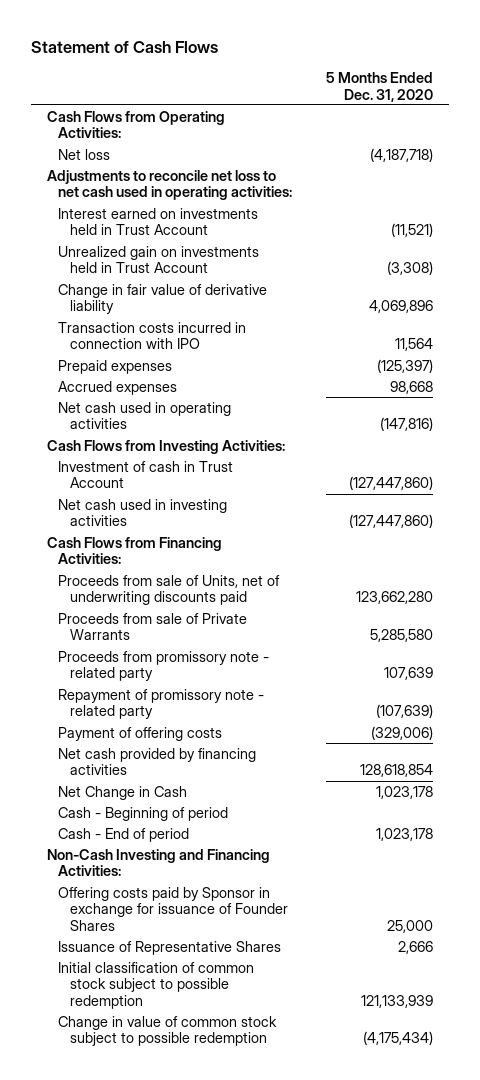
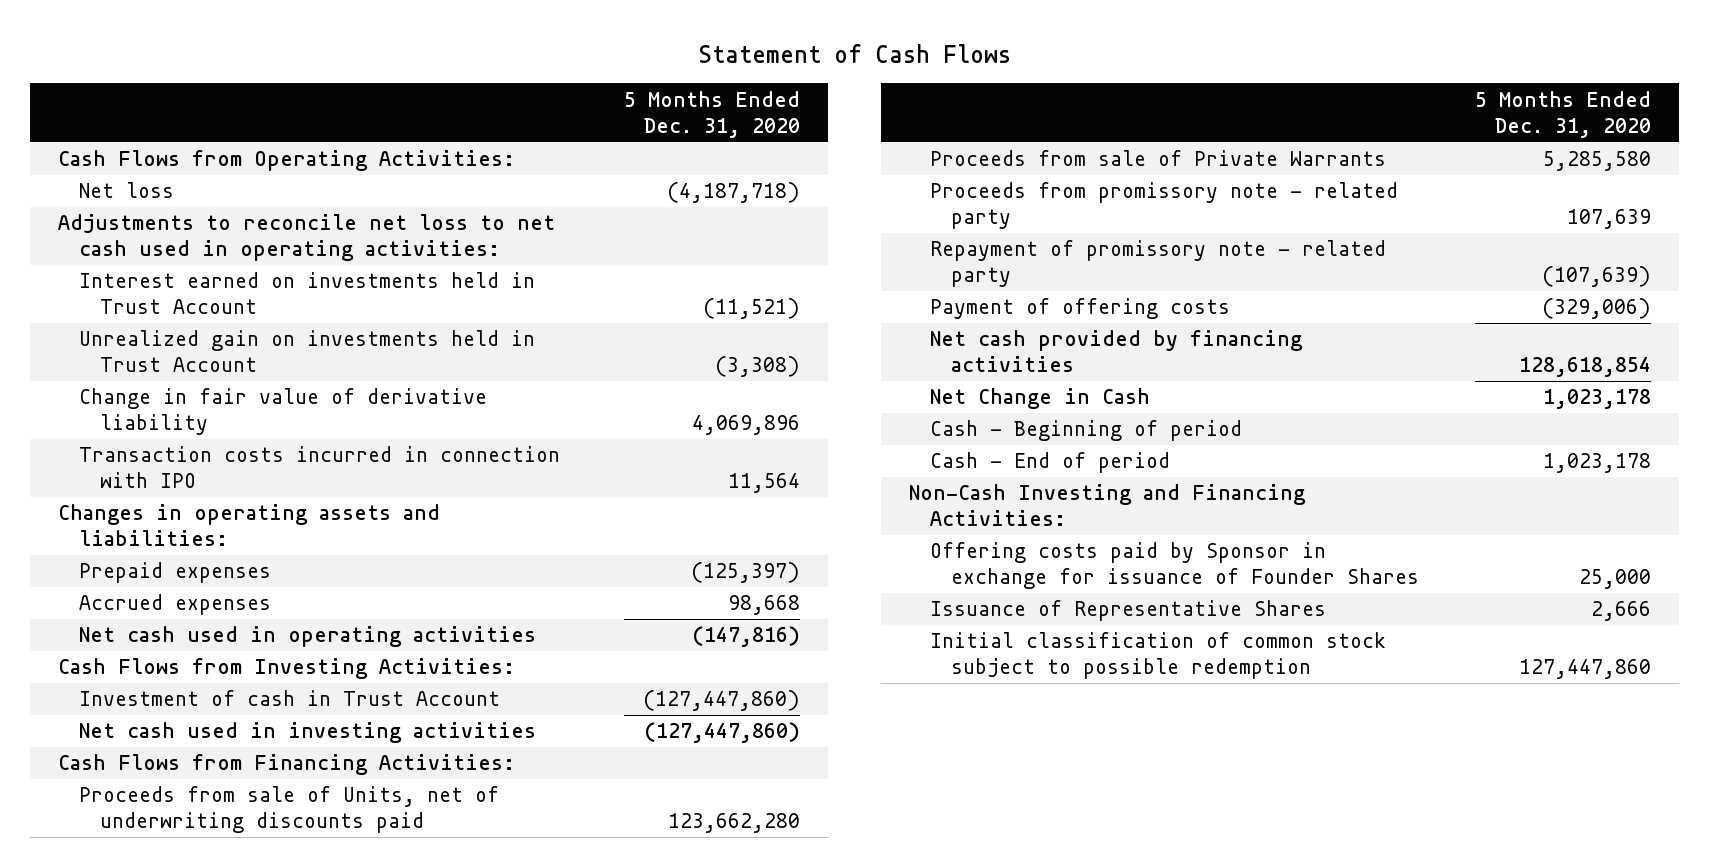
+ Changes in operating assets and liabilities:
- Initial classification of common stock subject to possible redemption | 121,133,939
- Change in value of common stock subject to possible redemption | (4,175,434)
+ Initial classification of common stock subject to possible redemption | 127,447,860

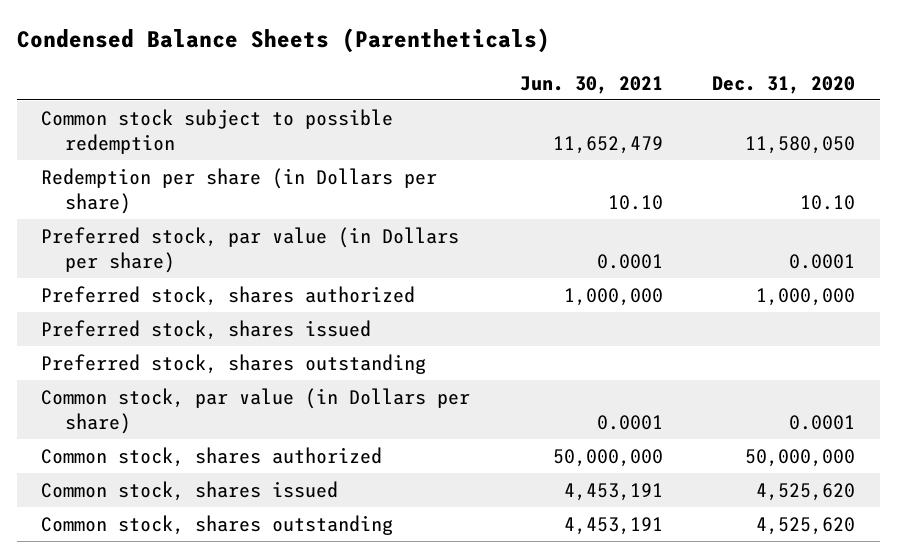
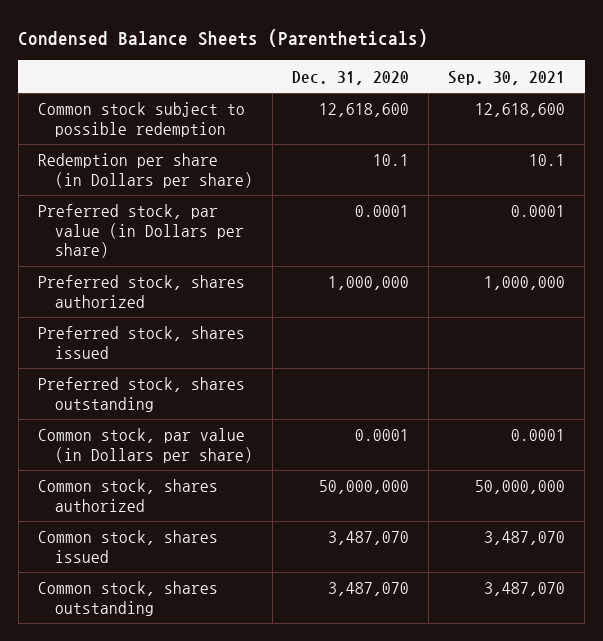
- | Jun. 30, 2021 | Dec. 31, 2020
+ | Dec. 31, 2020 | Sep. 30, 2021
- Common stock subject to possible redemption | 11,652,479 | 11,580,050
- Redemption per share (in Dollars per share) | 10.10 | 10.10
+ Common stock subject to possible redemption | 12,618,600 | 12,618,600
+ Redemption per share (in Dollars per share) | 10.1 | 10.1
- Common stock, shares issued | 4,453,191 | 4,525,620
- Common stock, shares outstanding | 4,453,191 | 4,525,620
+ Common stock, shares issued | 3,487,070 | 3,487,070
+ Common stock, shares outstanding | 3,487,070 | 3,487,070

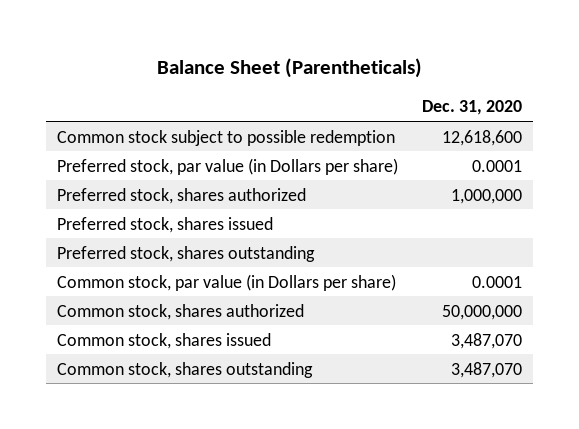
- Condensed Balance Sheets (Parentheticals)
+ Balance Sheet (Parentheticals)
- | Dec. 31, 2020 | Sep. 30, 2021
+ | Dec. 31, 2020
- Redemption per share (in Dollars per share) | 10.1 | 10.1

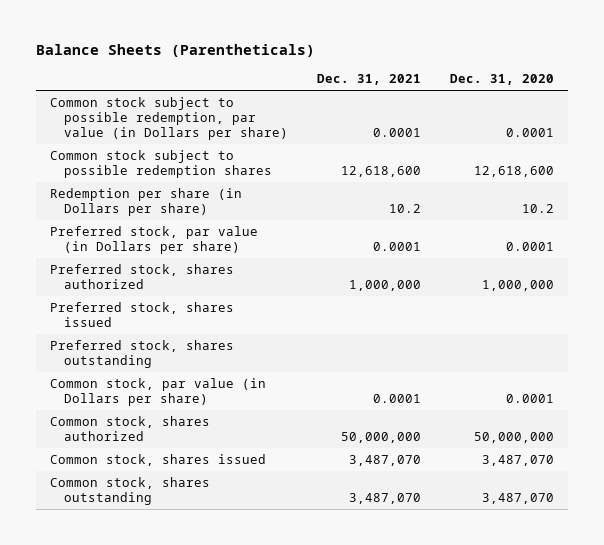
- Balance Sheet (Parentheticals)
+ Balance Sheets (Parentheticals)
- | Dec. 31, 2020
+ | Dec. 31, 2021 | Dec. 31, 2020
- Common stock subject to possible redemption | 12,618,600
+ Common stock subject to possible redemption, par value (in Dollars per share) | 0.0001 | 0.0001
+ Common stock subject to possible redemption shares | 12,618,600 | 12,618,600
+ Redemption per share (in Dollars per share) | 10.2 | 10.2

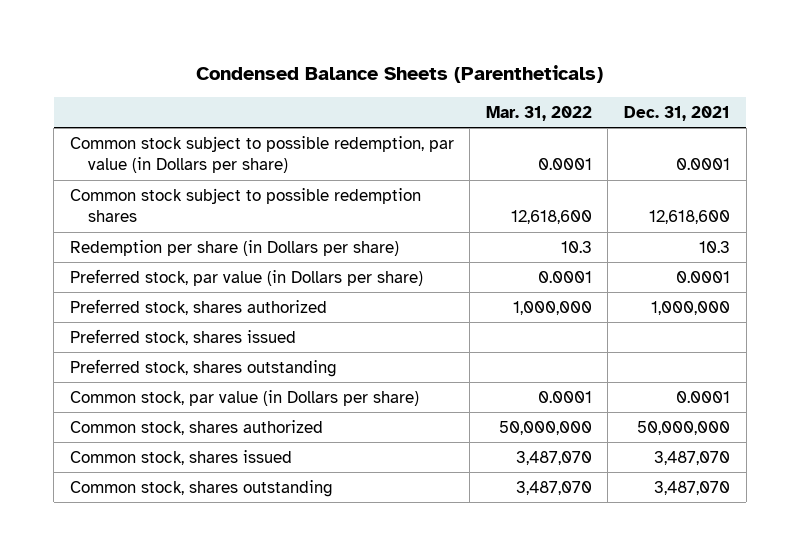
- Balance Sheets (Parentheticals)
+ Condensed Balance Sheets (Parentheticals)
- | Dec. 31, 2021 | Dec. 31, 2020
+ | Mar. 31, 2022 | Dec. 31, 2021
- Redemption per share (in Dollars per share) | 10.2 | 10.2
+ Redemption per share (in Dollars per share) | 10.3 | 10.3

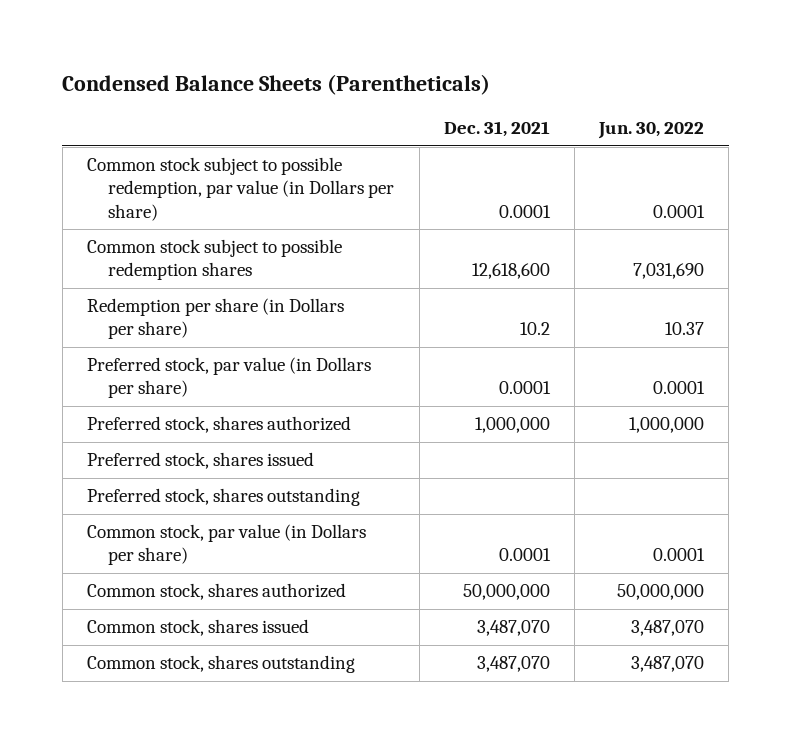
- | Mar. 31, 2022 | Dec. 31, 2021
+ | Dec. 31, 2021 | Jun. 30, 2022
- Redemption per share (in Dollars per share) | 10.3 | 10.3
+ Redemption per share (in Dollars per share) | 10.2 | 10.37

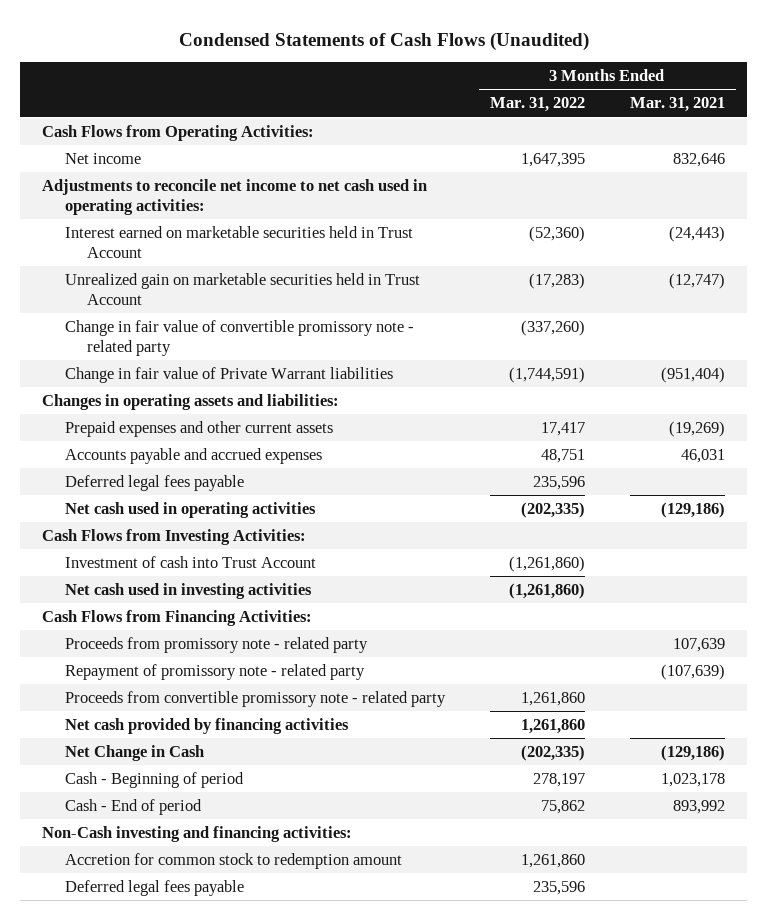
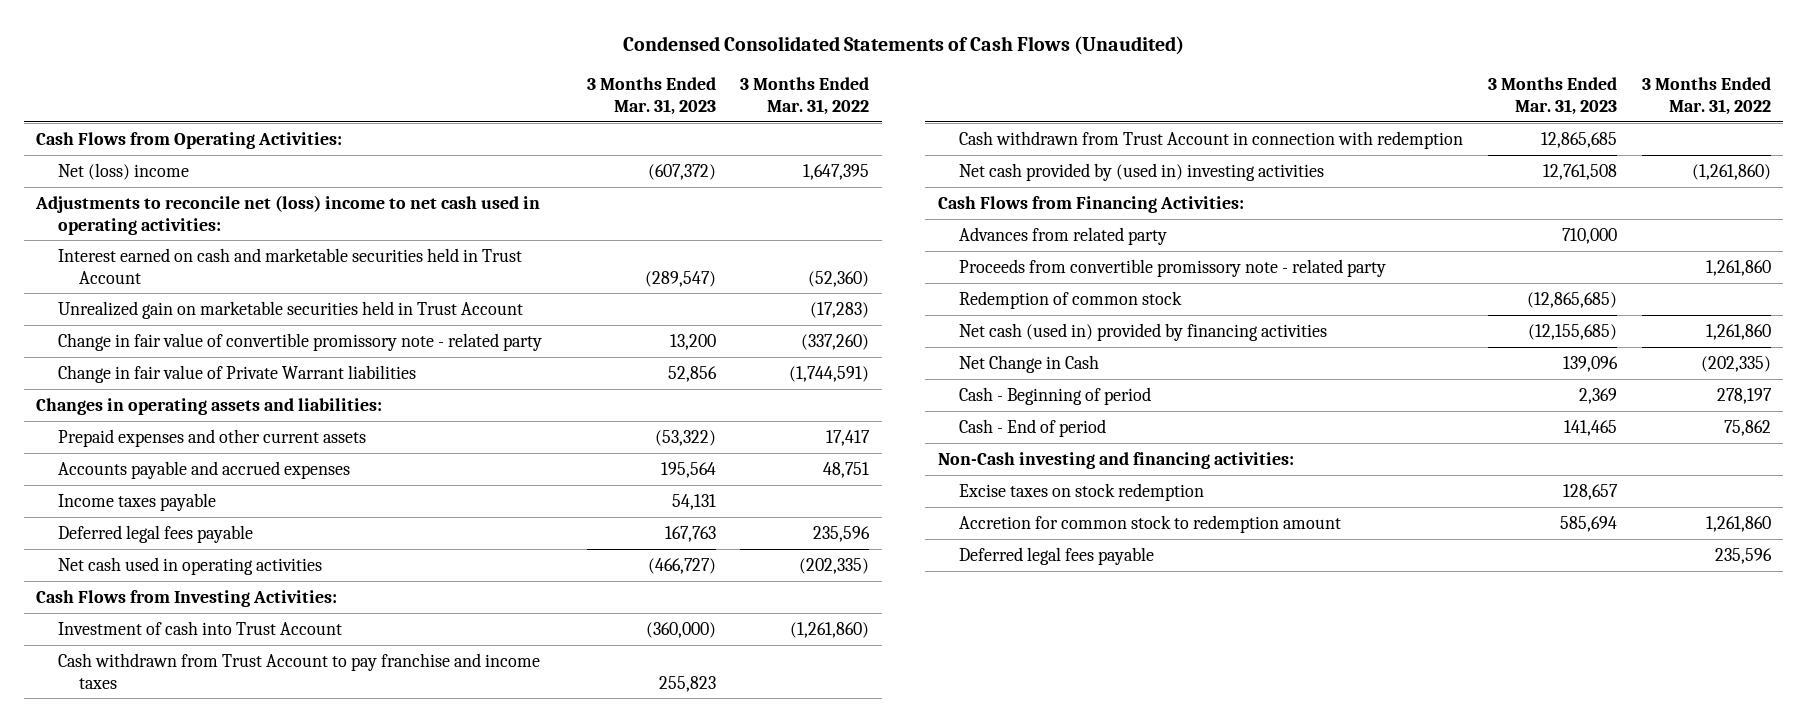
- Condensed Statements of Cash Flows (Unaudited)
+ Condensed Consolidated Statements of Cash Flows (Unaudited)
- | 3 Months Ended Mar. 31, 2022 | 3 Months Ended Mar. 31, 2021
+ | 3 Months Ended Mar. 31, 2023 | 3 Months Ended Mar. 31, 2022
- Net income | 1,647,395 | 832,646
- Adjustments to reconcile net income to net cash used in operating activities:
- Interest earned on marketable securities held in Trust Account | (52,360) | (24,443)
+ Net (loss) income | (607,372) | 1,647,395
+ Adjustments to reconcile net (loss) income to net cash used in operating activities:
+ Interest earned on cash and marketable securities held in Trust Account | (289,547) | (52,360)
+ Income taxes payable | 54,131 |
- Net cash used in investing activities | (1,261,860) |
+ Cash withdrawn from Trust Account to pay franchise and income taxes | 255,823 |
+ Cash withdrawn from Trust Account in connection with redemption | 12,865,685 |
+ Net cash provided by (used in) investing activities | 12,761,508 | (1,261,860)
- Proceeds from promissory note - related party | | 107,639
- Repayment of promissory note - related party | | (107,639)
+ Advances from related party | 710,000 |
- Net cash provided by financing activities | 1,261,860 |
+ Redemption of common stock | (12,865,685) |
+ Net cash (used in) provided by financing activities | (12,155,685) | 1,261,860
+ Excise taxes on stock redemption | 128,657 |

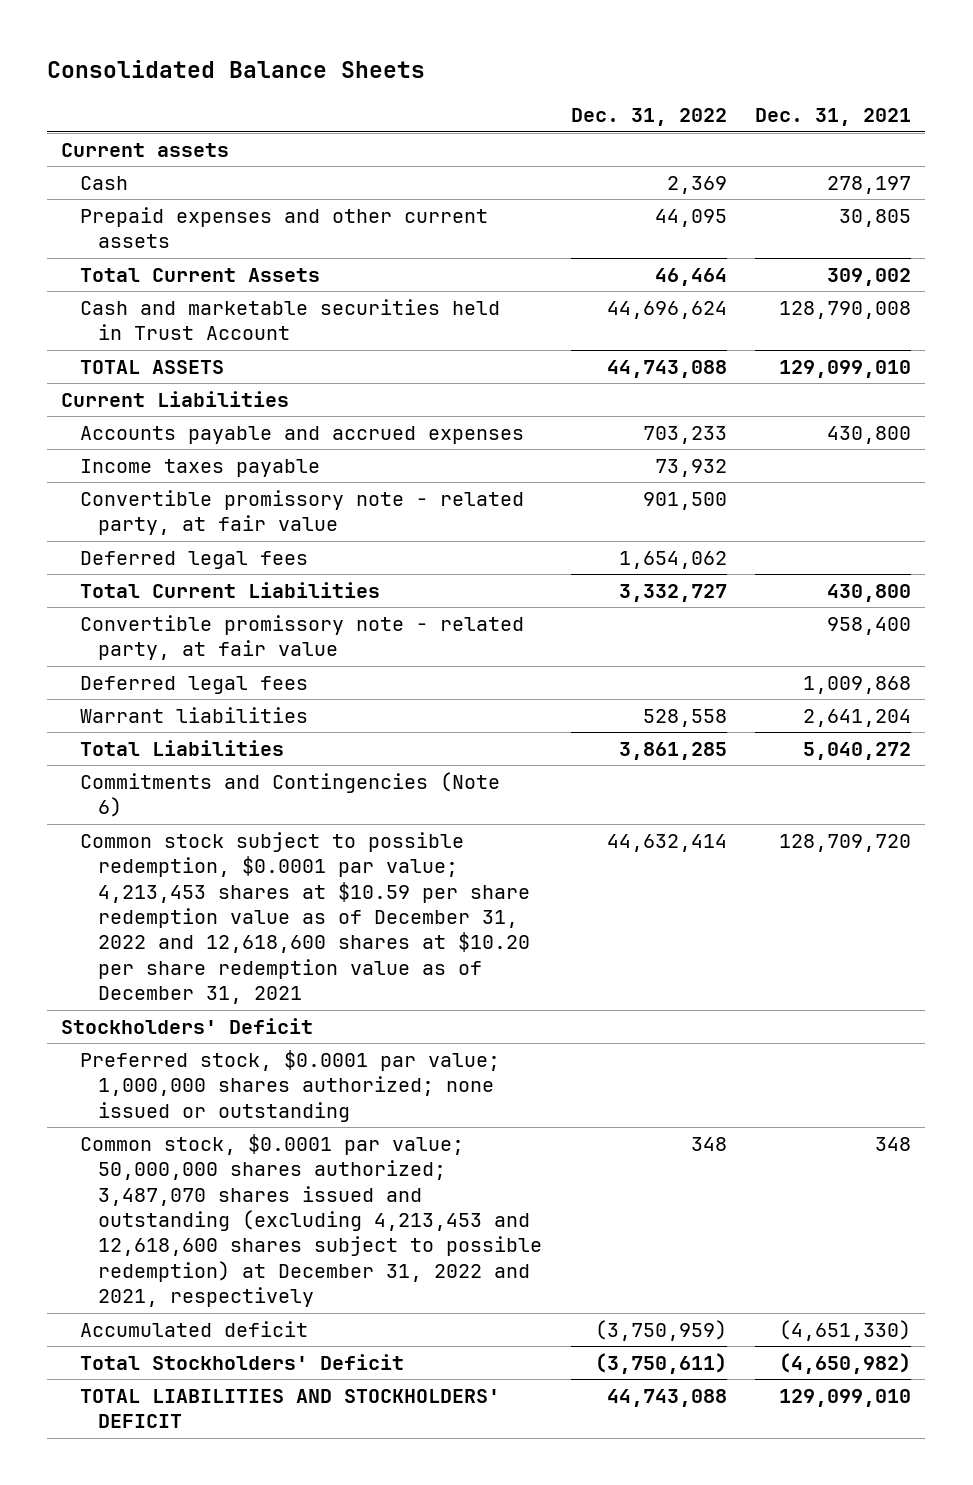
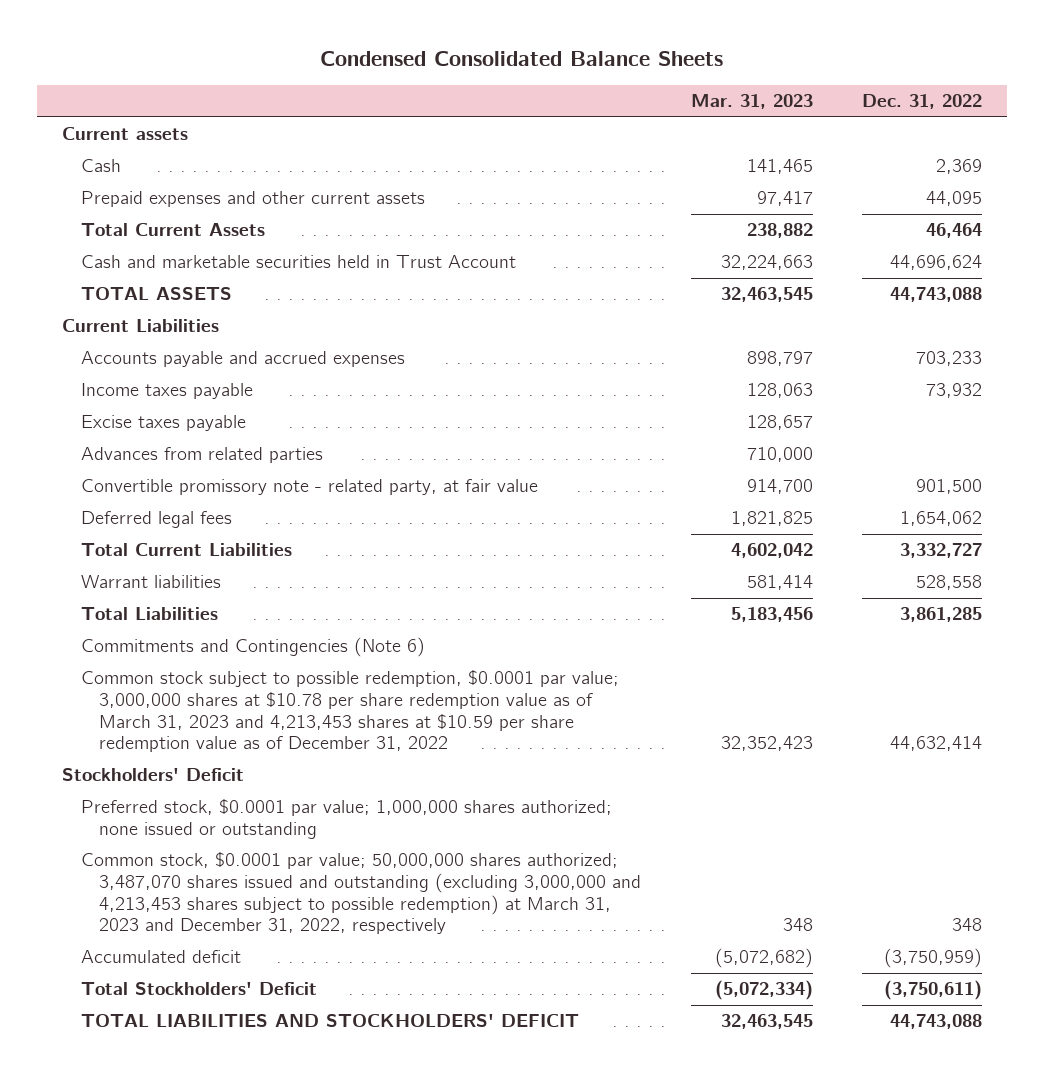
- Consolidated Balance Sheets
+ Condensed Consolidated Balance Sheets
- | Dec. 31, 2022 | Dec. 31, 2021
+ | Mar. 31, 2023 | Dec. 31, 2022
+ Excise taxes payable | 128,657 |
+ Advances from related parties | 710,000 |
- Convertible promissory note - related party, at fair value | | 958,400
- Deferred legal fees | | 1,009,868
- Common stock subject to possible redemption, $0.0001 par value; 4,213,453 shares at $10.59 per share redemption value as of December 31, 2022 and 12,618,600 shares at $10.20 per share redemption value as of December 31, 2021 | 44,632,414 | 128,709,720
+ Common stock subject to possible redemption, $0.0001 par value; 3,000,000 shares at $10.78 per share redemption value as of March 31, 2023 and 4,213,453 shares at $10.59 per share redemption value as of December 31, 2022 | 32,352,423 | 44,632,414
- Common stock, $0.0001 par value; 50,000,000 shares authorized; 3,487,070 shares issued and outstanding (excluding 4,213,453 and 12,618,600 shares subject to possible redemption) at December 31, 2022 and 2021, respectively | 348 | 348
+ Common stock, $0.0001 par value; 50,000,000 shares authorized; 3,487,070 shares issued and outstanding (excluding 3,000,000 and 4,213,453 shares subject to possible redemption) at March 31, 2023 and December 31, 2022, respectively | 348 | 348

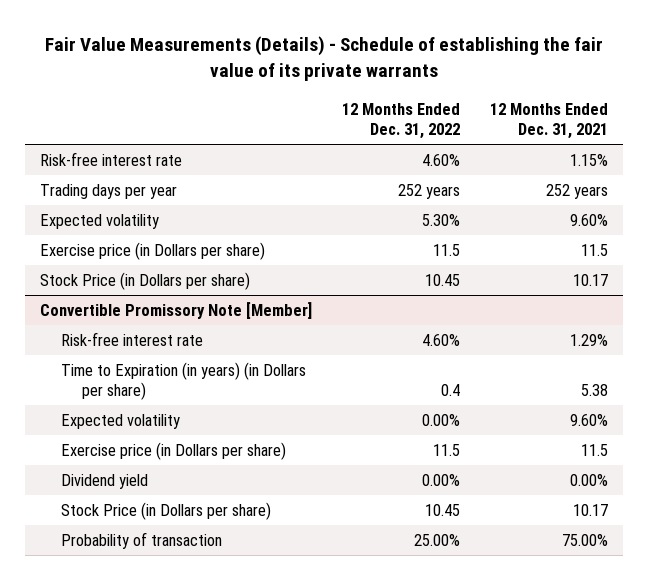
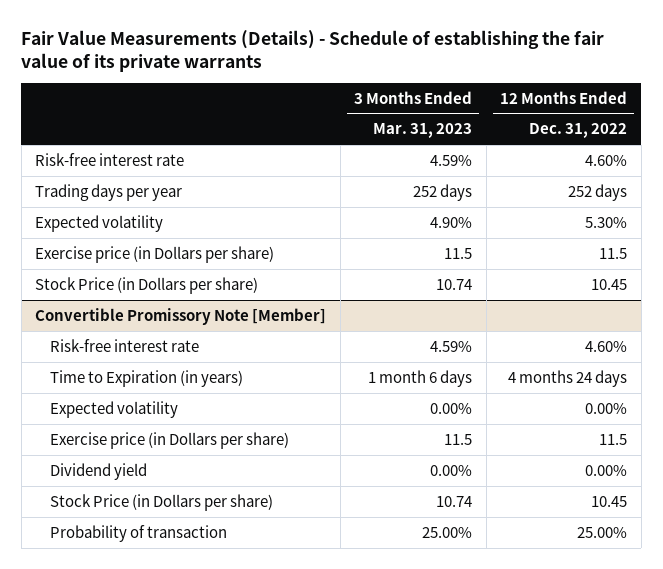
- | 12 Months Ended Dec. 31, 2022 | 12 Months Ended Dec. 31, 2021
+ | 3 Months Ended Mar. 31, 2023 | 12 Months Ended Dec. 31, 2022
- Trading days per year | 252 years | 252 years
+ Trading days per year | 252 days | 252 days
@ Convertible Promissory Note [Member]
- Time to Expiration (in years) (in Dollars per share) | 0.4 | 5.38
+ Time to Expiration (in years) | 1 month 6 days | 4 months 24 days

